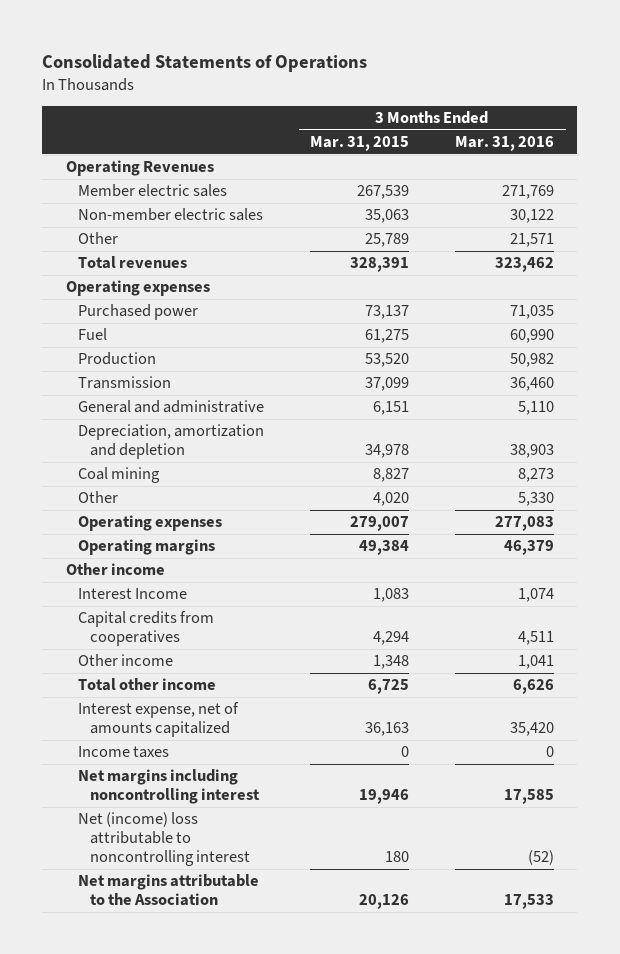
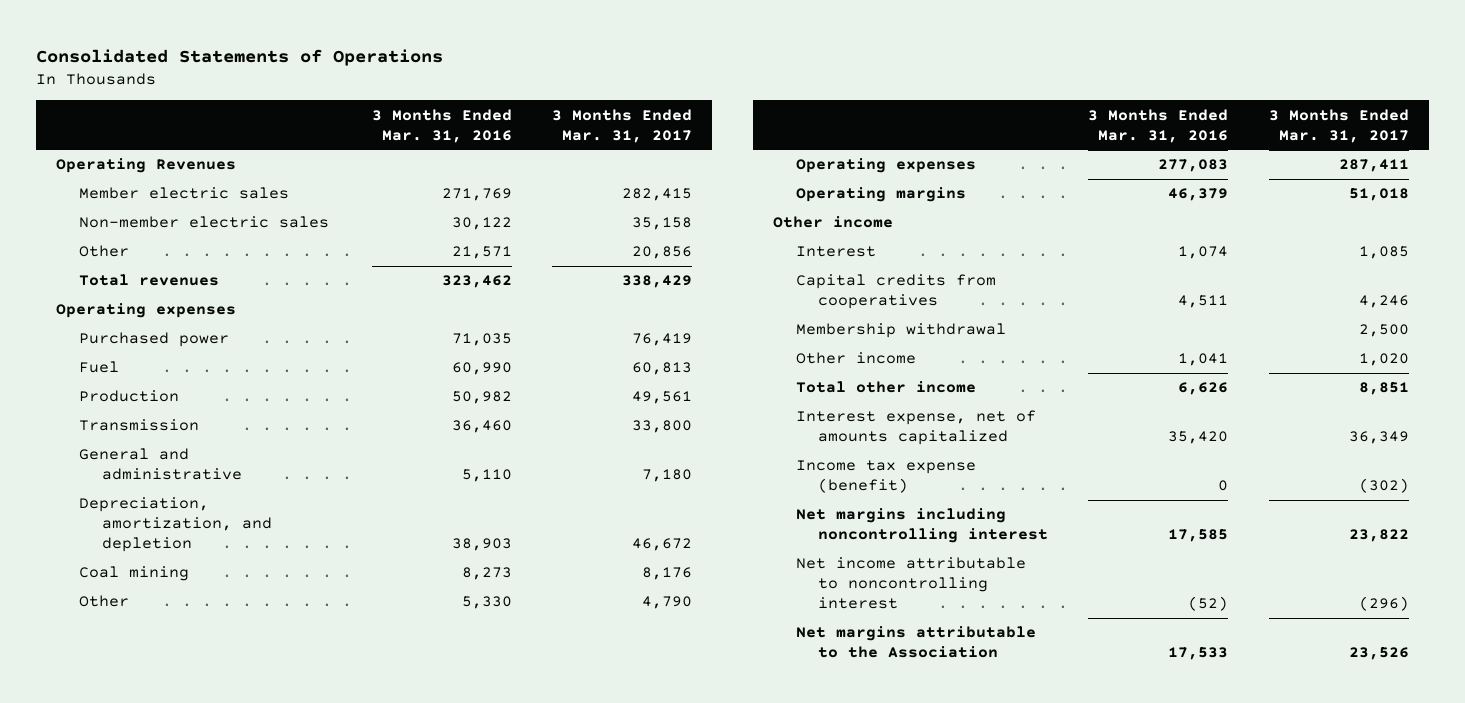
- | 3 Months Ended Mar. 31, 2015 | 3 Months Ended Mar. 31, 2016
+ | 3 Months Ended Mar. 31, 2016 | 3 Months Ended Mar. 31, 2017
- Depreciation, amortization and depletion | 34,978 | 38,903
+ Depreciation, amortization, and depletion | 38,903 | 46,672
- Interest Income | 1,083 | 1,074
+ Interest | 1,074 | 1,085
+ Membership withdrawal | | 2,500
- Income taxes | 0 | 0
+ Income tax expense (benefit) | 0 | (302)
- Net (income) loss attributable to noncontrolling interest | 180 | (52)
+ Net income attributable to noncontrolling interest | (52) | (296)

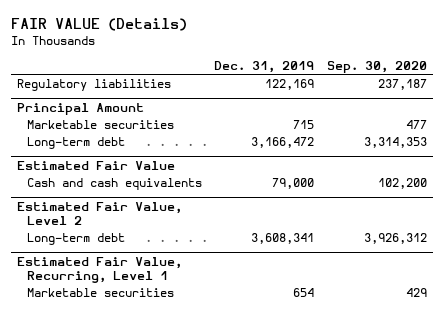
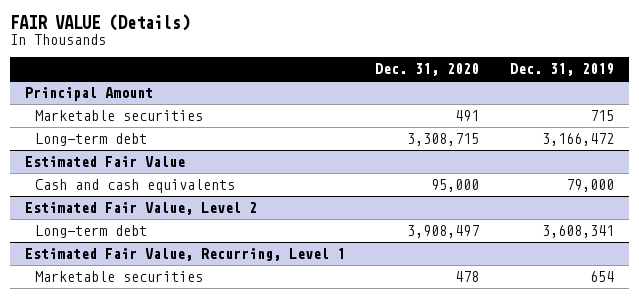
- | Dec. 31, 2019 | Sep. 30, 2020
+ | Dec. 31, 2020 | Dec. 31, 2019
- Regulatory liabilities | 122,169 | 237,187

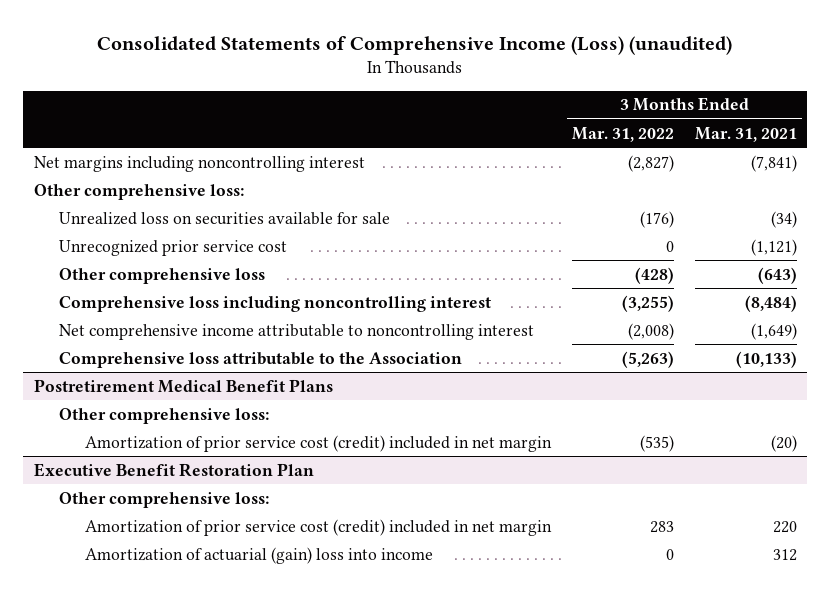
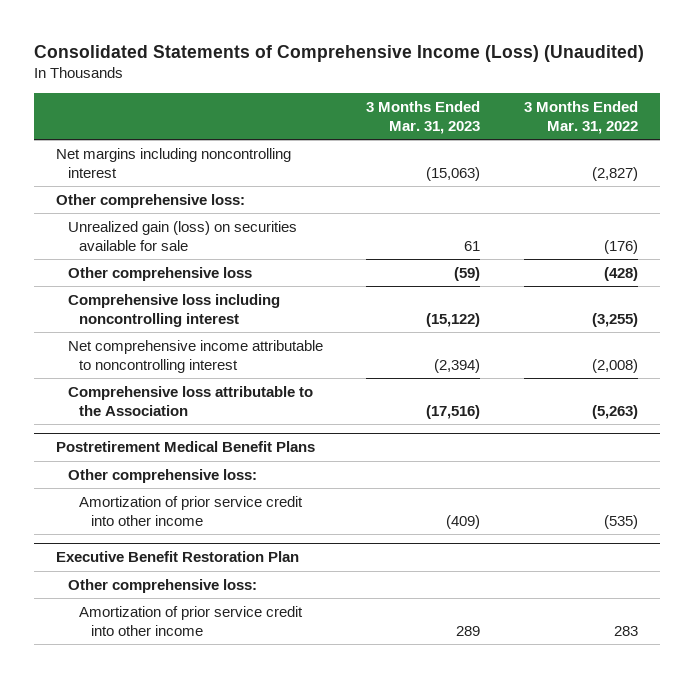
- Consolidated Statements of Comprehensive Income (Loss) (unaudited)
+ Consolidated Statements of Comprehensive Income (Loss) (Unaudited)
- | 3 Months Ended Mar. 31, 2022 | 3 Months Ended Mar. 31, 2021
+ | 3 Months Ended Mar. 31, 2023 | 3 Months Ended Mar. 31, 2022
- Unrealized loss on securities available for sale | (176) | (34)
- Unrecognized prior service cost | 0 | (1,121)
+ Unrealized gain (loss) on securities available for sale | 61 | (176)
@ Postretirement Medical Benefit Plans
- Amortization of prior service cost (credit) included in net margin | (535) | (20)
+ Amortization of prior service credit into other income | (409) | (535)
@ Executive Benefit Restoration Plan
- Amortization of prior service cost (credit) included in net margin | 283 | 220
- Amortization of actuarial (gain) loss into income | 0 | 312
+ Amortization of prior service credit into other income | 289 | 283

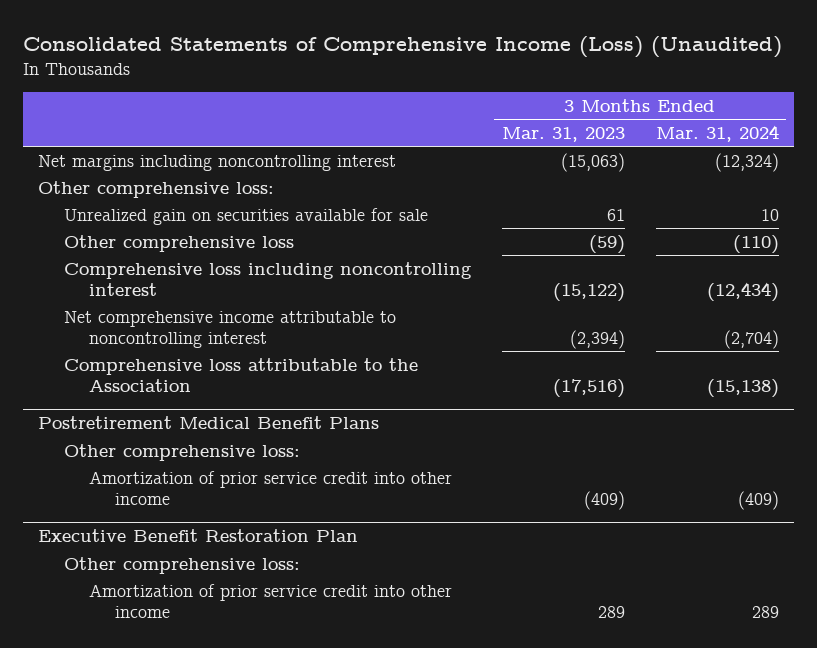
- | 3 Months Ended Mar. 31, 2023 | 3 Months Ended Mar. 31, 2022
+ | 3 Months Ended Mar. 31, 2023 | 3 Months Ended Mar. 31, 2024
- Unrealized gain (loss) on securities available for sale | 61 | (176)
+ Unrealized gain on securities available for sale | 61 | 10

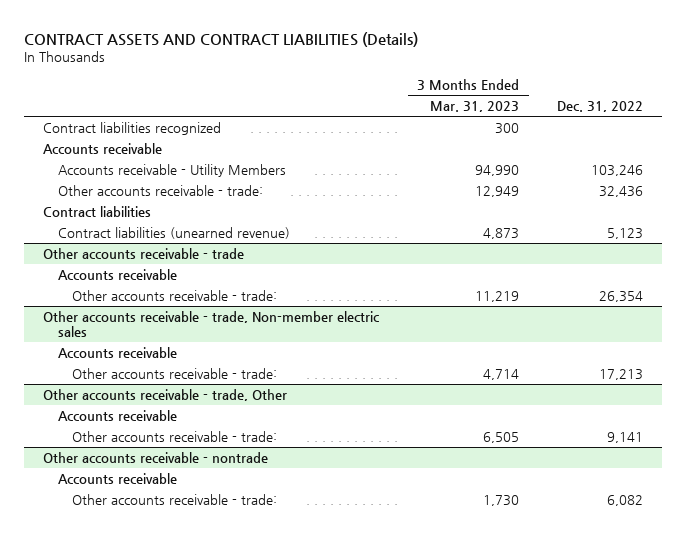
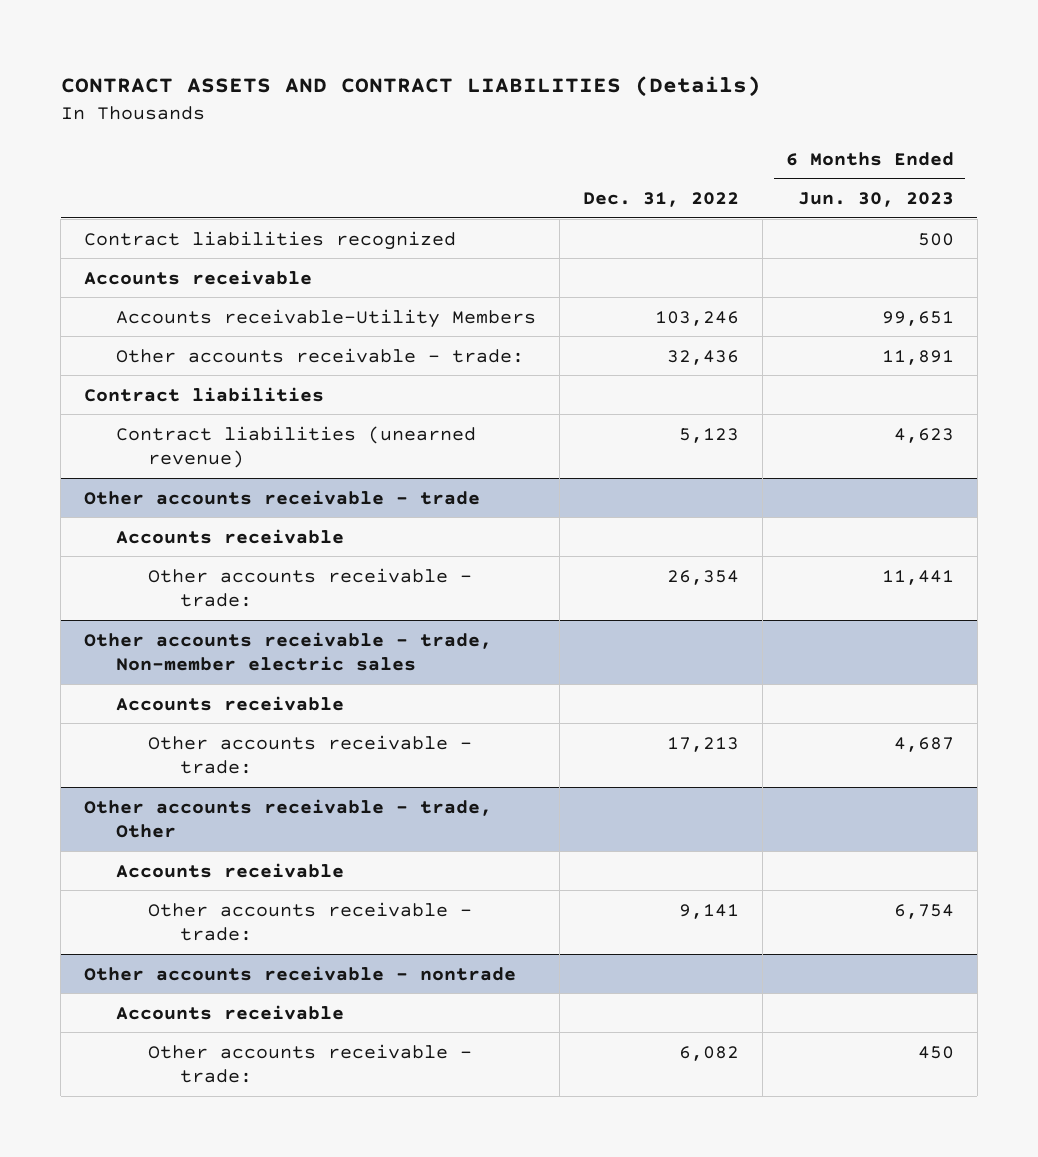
- | 3 Months Ended Mar. 31, 2023 | Dec. 31, 2022
+ | Dec. 31, 2022 | 6 Months Ended Jun. 30, 2023
- Accounts receivable - Utility Members | 94,990 | 103,246
+ Accounts receivable-Utility Members | 103,246 | 99,651

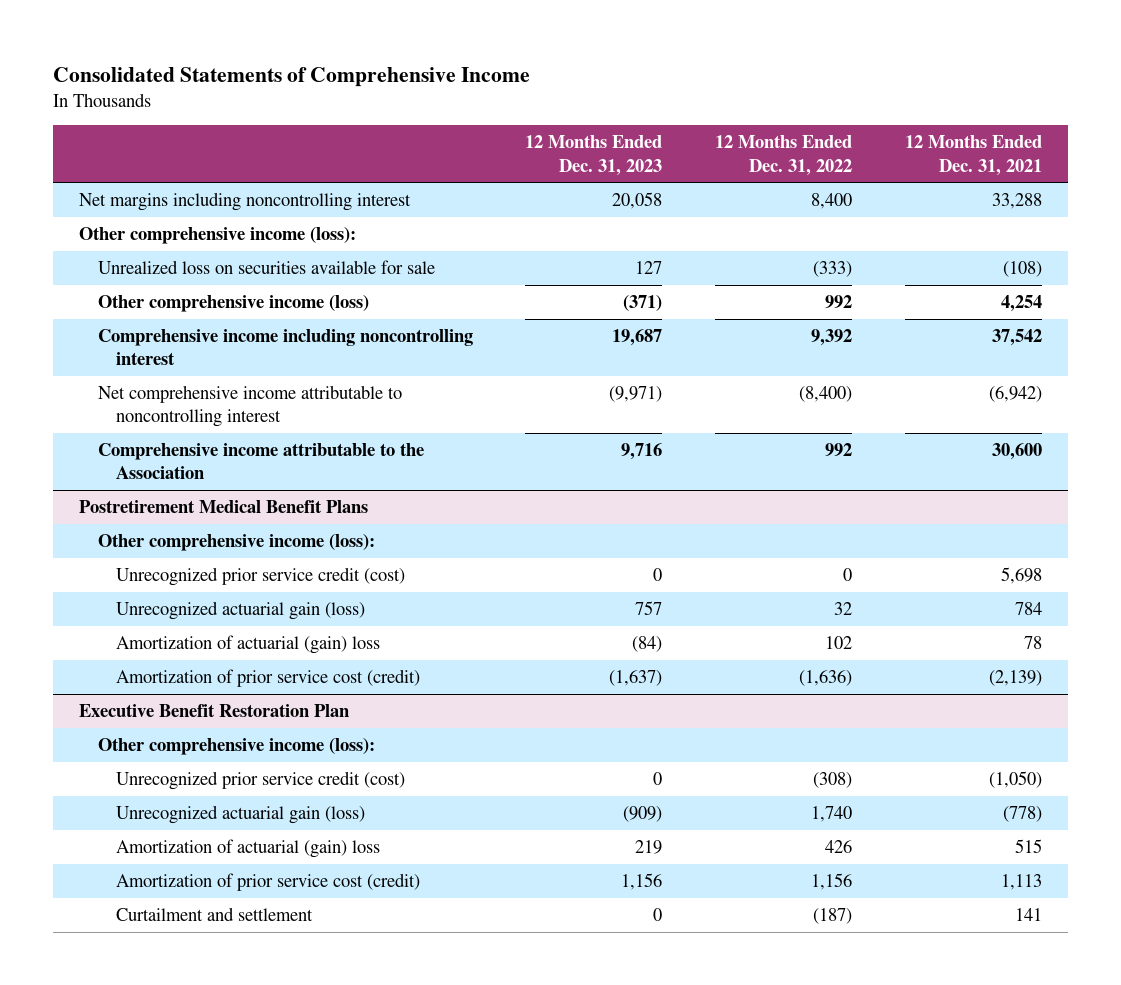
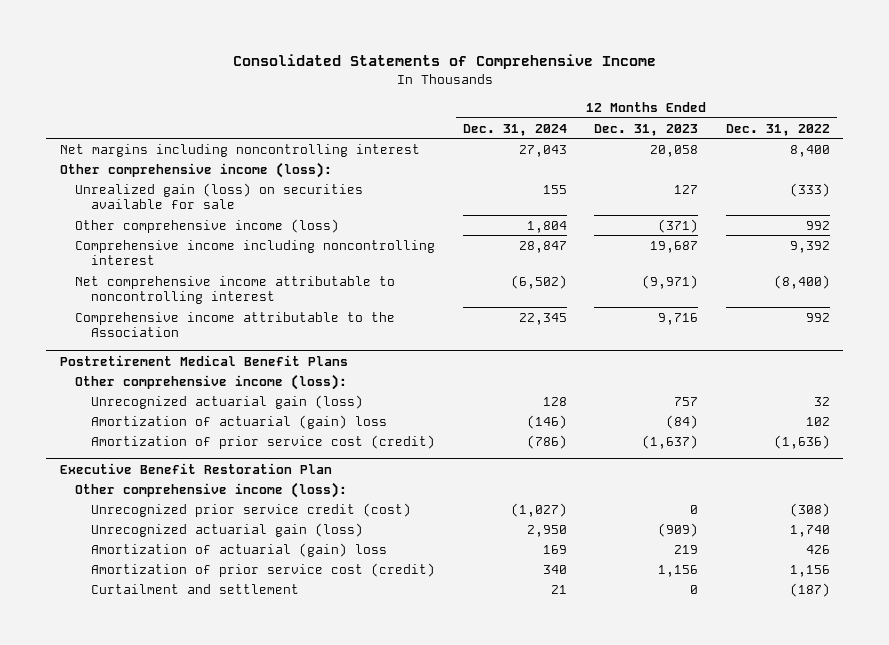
- | 12 Months Ended Dec. 31, 2023 | 12 Months Ended Dec. 31, 2022 | 12 Months Ended Dec. 31, 2021
+ | 12 Months Ended Dec. 31, 2024 | 12 Months Ended Dec. 31, 2023 | 12 Months Ended Dec. 31, 2022
- Unrealized loss on securities available for sale | 127 | (333) | (108)
+ Unrealized gain (loss) on securities available for sale | 155 | 127 | (333)
@ Postretirement Medical Benefit Plans
- Unrecognized prior service credit (cost) | 0 | 0 | 5,698

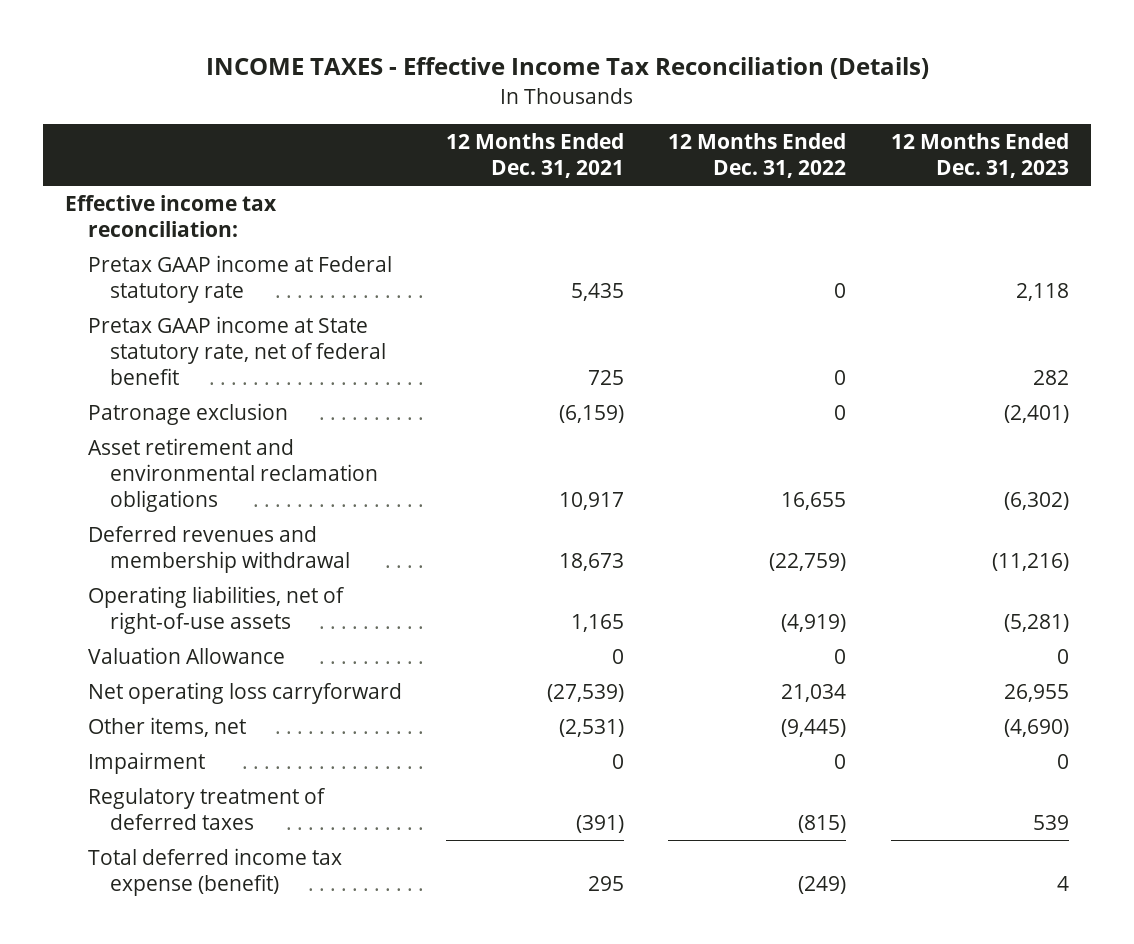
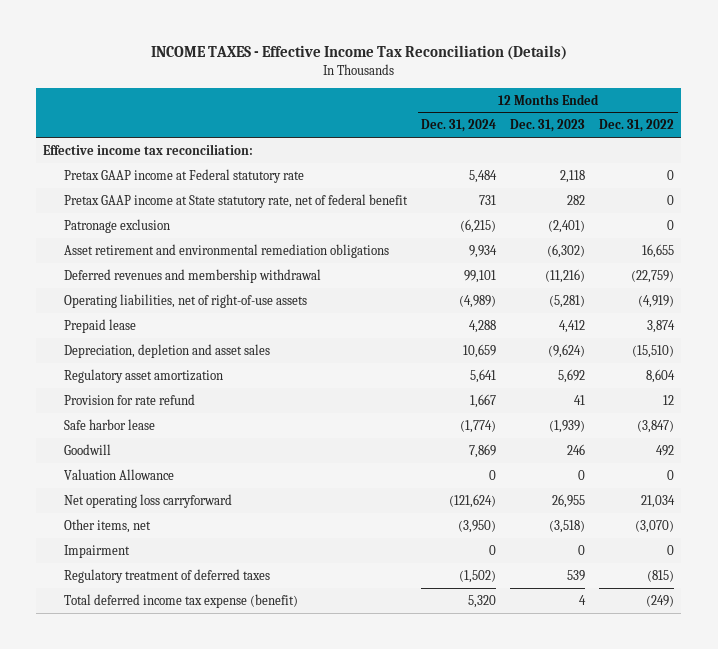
- | 12 Months Ended Dec. 31, 2021 | 12 Months Ended Dec. 31, 2022 | 12 Months Ended Dec. 31, 2023
+ | 12 Months Ended Dec. 31, 2024 | 12 Months Ended Dec. 31, 2023 | 12 Months Ended Dec. 31, 2022
- Asset retirement and environmental reclamation obligations | 10,917 | 16,655 | (6,302)
+ Asset retirement and environmental remediation obligations | 9,934 | (6,302) | 16,655
+ Prepaid lease | 4,288 | 4,412 | 3,874
+ Depreciation, depletion and asset sales | 10,659 | (9,624) | (15,510)
+ Regulatory asset amortization | 5,641 | 5,692 | 8,604
+ Provision for rate refund | 1,667 | 41 | 12
+ Safe harbor lease | (1,774) | (1,939) | (3,847)
+ Goodwill | 7,869 | 246 | 492
- Other items, net | (2,531) | (9,445) | (4,690)
+ Other items, net | (3,950) | (3,518) | (3,070)

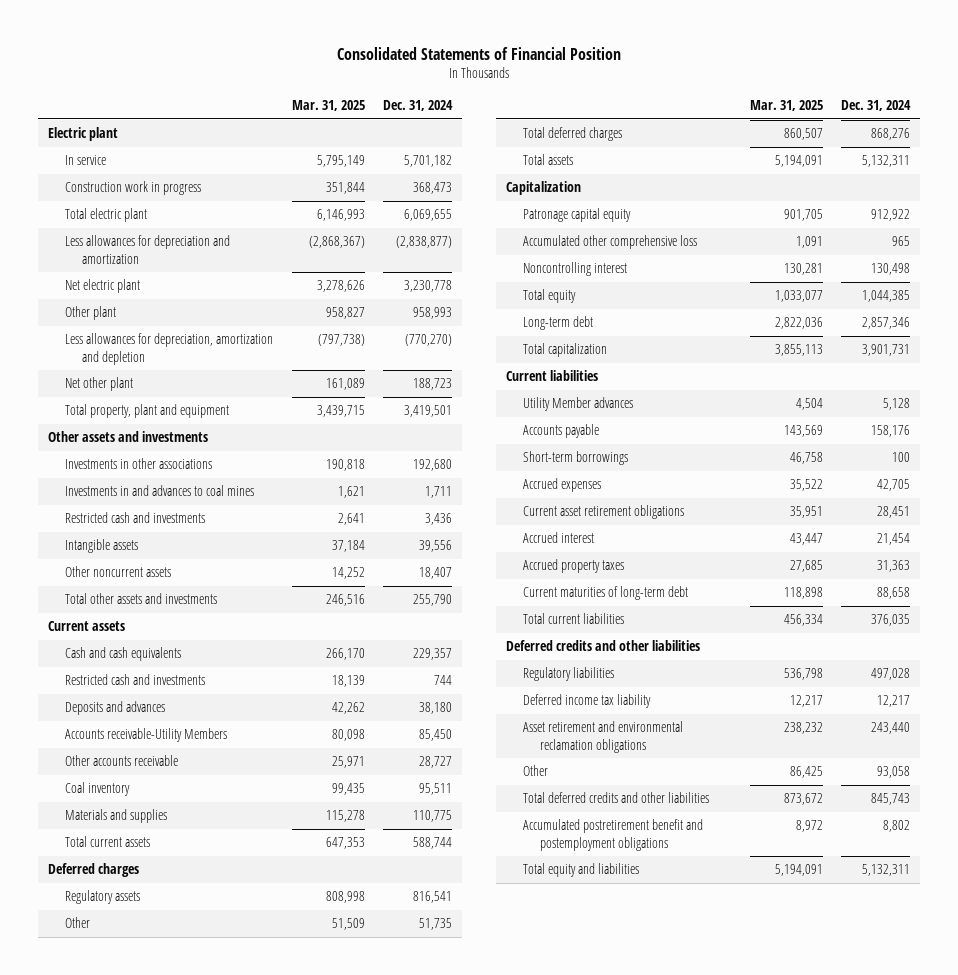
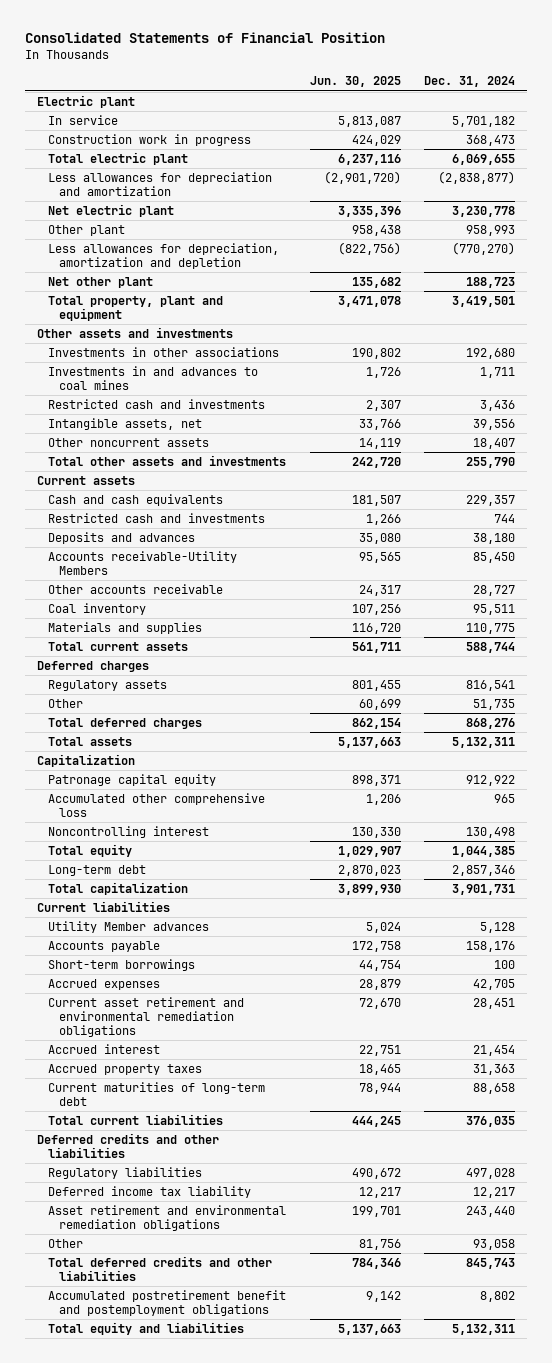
- | Mar. 31, 2025 | Dec. 31, 2024
+ | Jun. 30, 2025 | Dec. 31, 2024
- Intangible assets | 37,184 | 39,556
+ Intangible assets, net | 33,766 | 39,556
- Current asset retirement obligations | 35,951 | 28,451
+ Current asset retirement and environmental remediation obligations | 72,670 | 28,451
- Asset retirement and environmental reclamation obligations | 238,232 | 243,440
+ Asset retirement and environmental remediation obligations | 199,701 | 243,440

